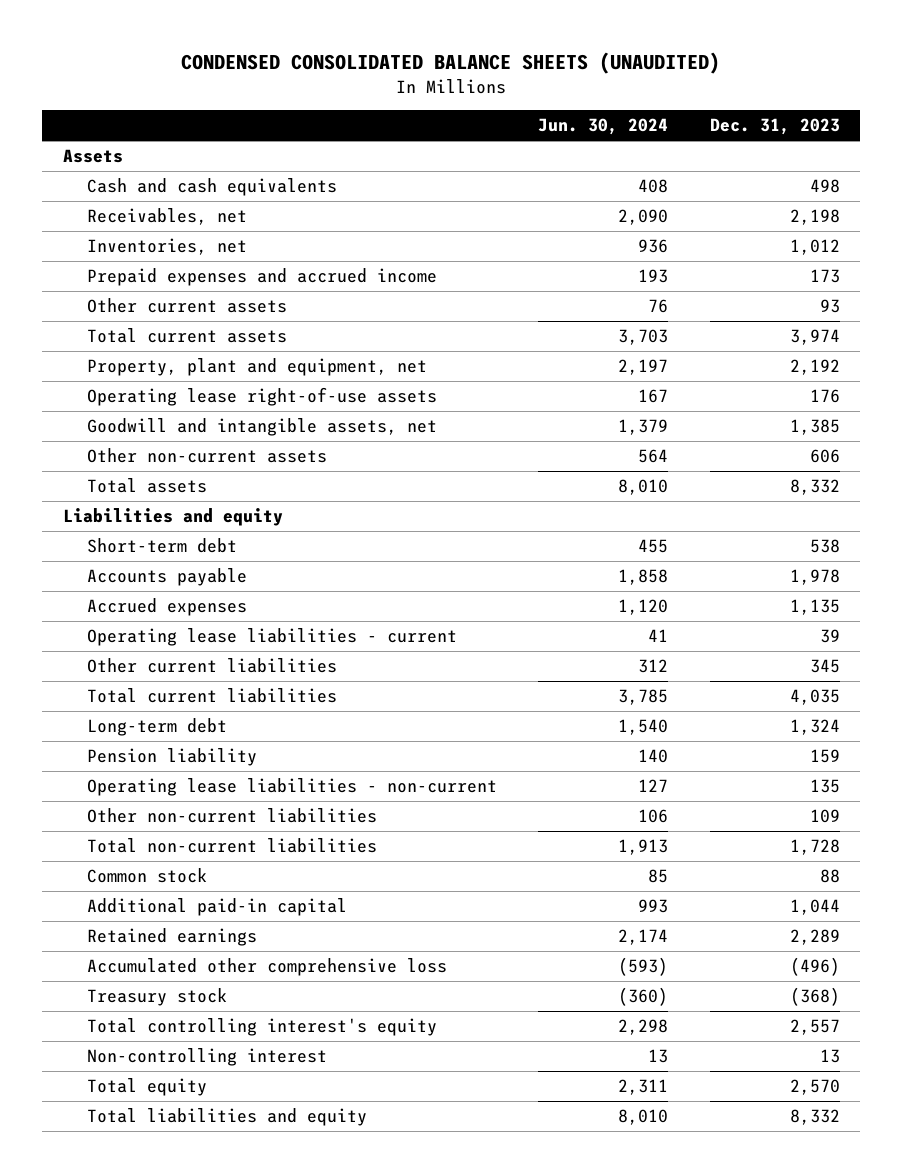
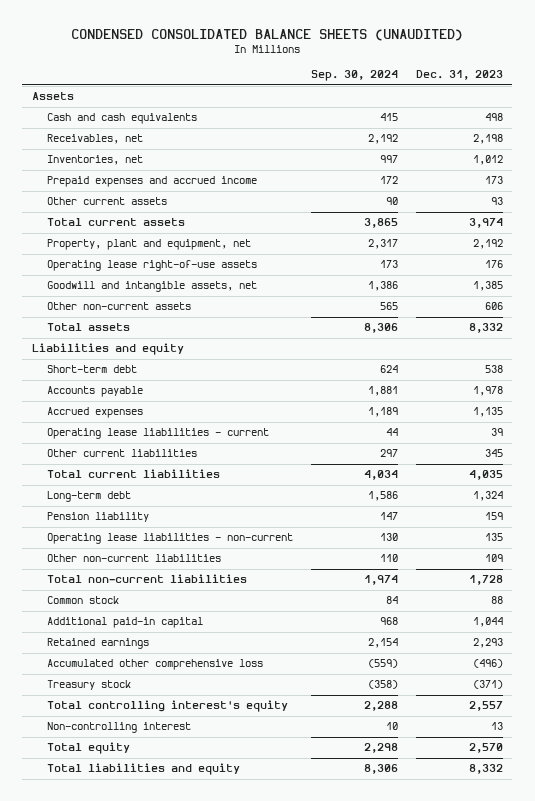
- | Jun. 30, 2024 | Dec. 31, 2023
+ | Sep. 30, 2024 | Dec. 31, 2023
- Retained earnings | 2,174 | 2,289
+ Retained earnings | 2,154 | 2,293
- Treasury stock | (360) | (368)
+ Treasury stock | (358) | (371)

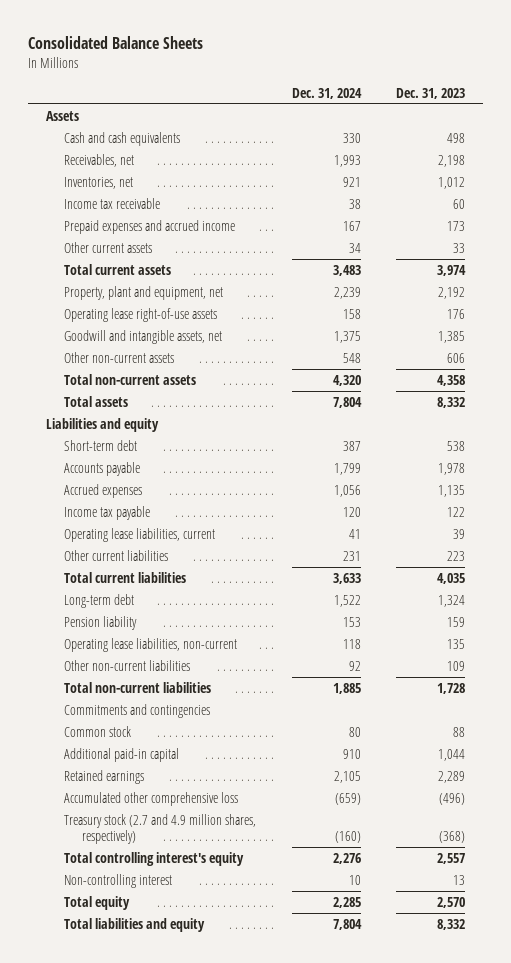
- CONDENSED CONSOLIDATED BALANCE SHEETS (UNAUDITED)
+ Consolidated Balance Sheets
- | Sep. 30, 2024 | Dec. 31, 2023
+ | Dec. 31, 2024 | Dec. 31, 2023
+ Income tax receivable | 38 | 60
- Other current assets | 90 | 93
+ Other current assets | 34 | 33
+ Total non-current assets | 4,320 | 4,358
- Operating lease liabilities - current | 44 | 39
- Other current liabilities | 297 | 345
+ Income tax payable | 120 | 122
+ Operating lease liabilities, current | 41 | 39
+ Other current liabilities | 231 | 223
- Operating lease liabilities - non-current | 130 | 135
+ Operating lease liabilities, non-current | 118 | 135
+ Commitments and contingencies
- Retained earnings | 2,154 | 2,293
+ Retained earnings | 2,105 | 2,289
- Treasury stock | (358) | (371)
+ Treasury stock (2.7 and 4.9 million shares, respectively) | (160) | (368)

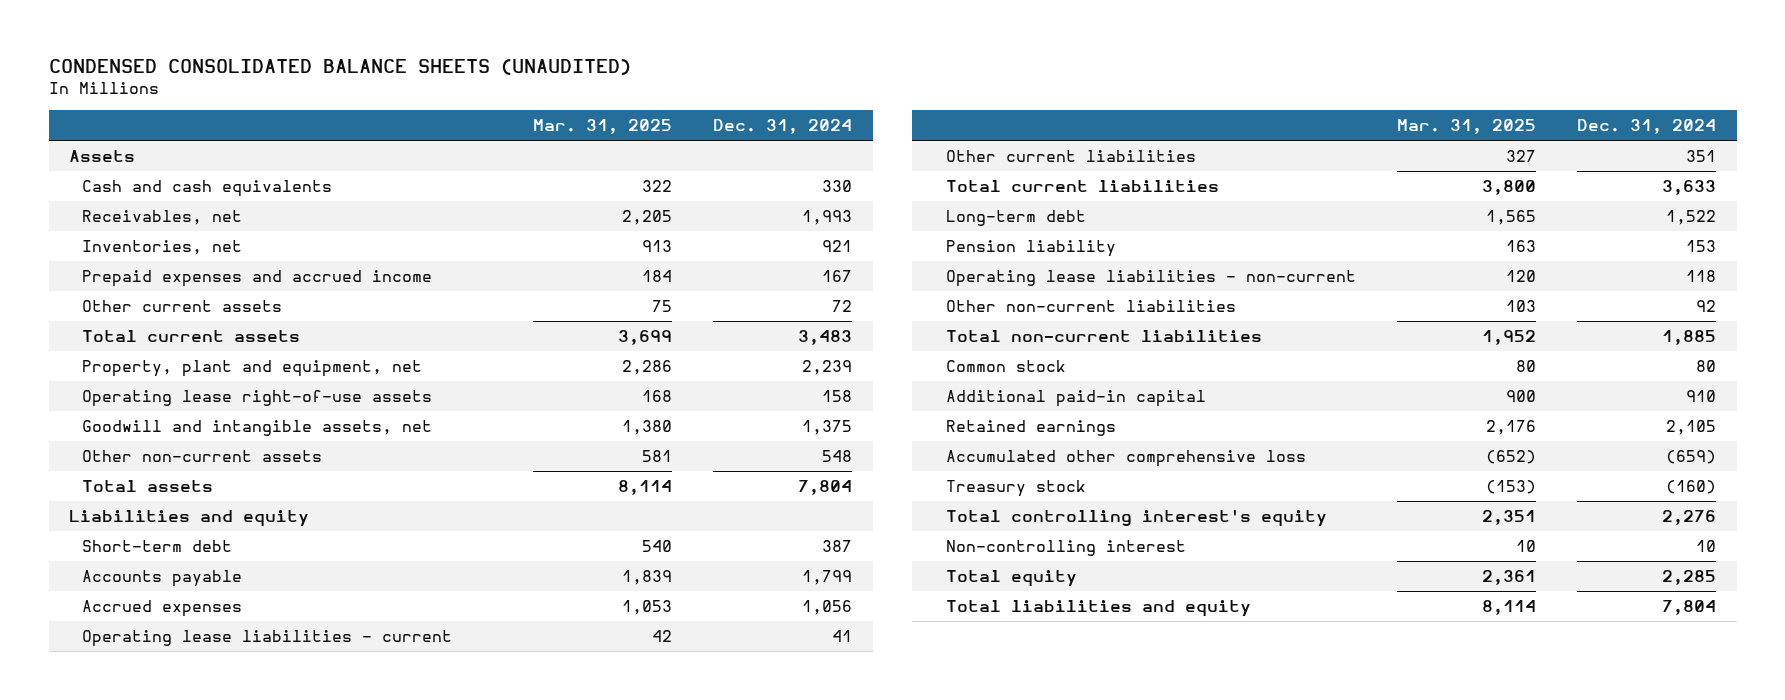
- Consolidated Balance Sheets
+ CONDENSED CONSOLIDATED BALANCE SHEETS (UNAUDITED)
- | Dec. 31, 2024 | Dec. 31, 2023
+ | Mar. 31, 2025 | Dec. 31, 2024
- Income tax receivable | 38 | 60
- Other current assets | 34 | 33
+ Other current assets | 75 | 72
- Total non-current assets | 4,320 | 4,358
- Income tax payable | 120 | 122
- Operating lease liabilities, current | 41 | 39
- Other current liabilities | 231 | 223
+ Operating lease liabilities - current | 42 | 41
+ Other current liabilities | 327 | 351
- Operating lease liabilities, non-current | 118 | 135
+ Operating lease liabilities - non-current | 120 | 118
- Commitments and contingencies
- Treasury stock (2.7 and 4.9 million shares, respectively) | (160) | (368)
+ Treasury stock | (153) | (160)

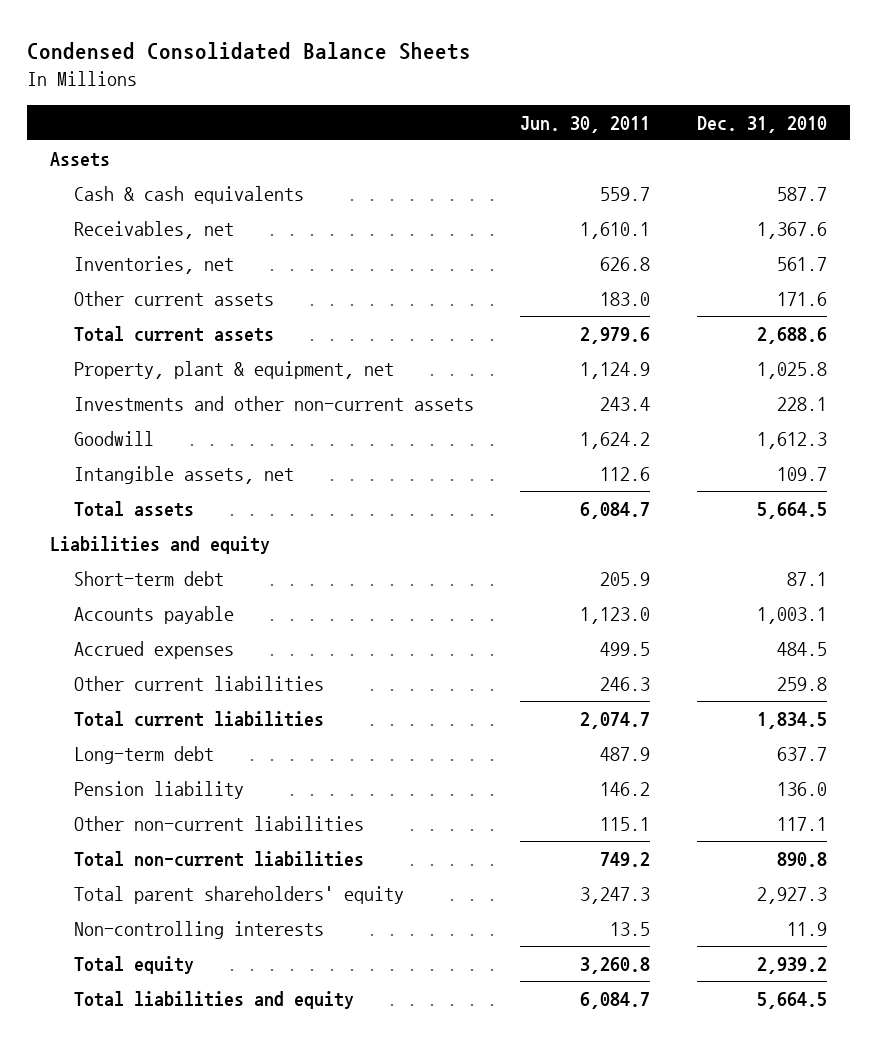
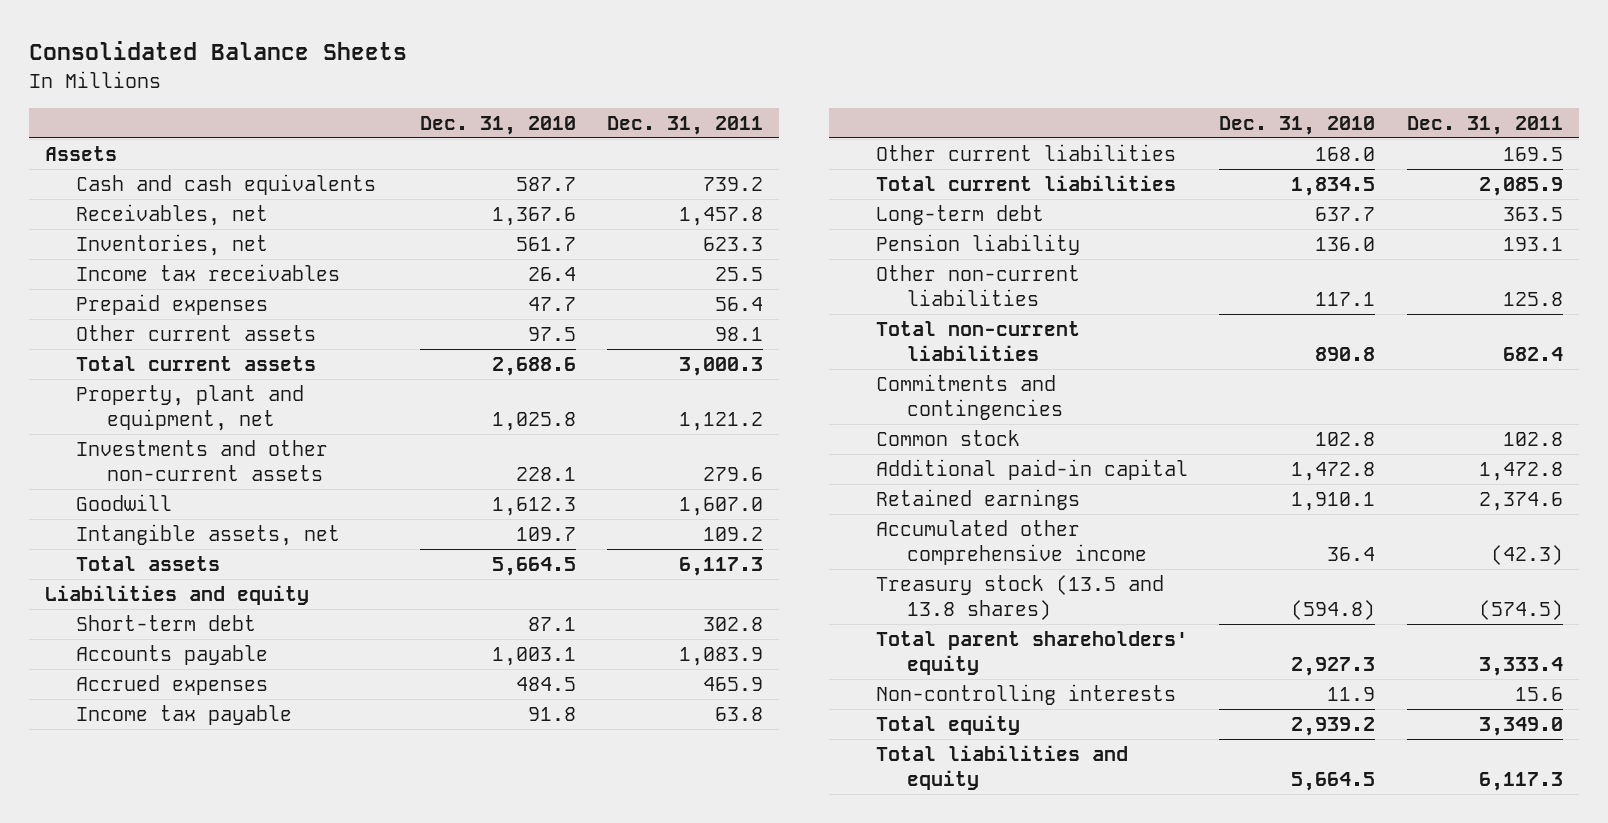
- Condensed Consolidated Balance Sheets
+ Consolidated Balance Sheets
- | Jun. 30, 2011 | Dec. 31, 2010
+ | Dec. 31, 2010 | Dec. 31, 2011
- Cash & cash equivalents | 559.7 | 587.7
+ Cash and cash equivalents | 587.7 | 739.2
- Other current assets | 183.0 | 171.6
+ Income tax receivables | 26.4 | 25.5
+ Prepaid expenses | 47.7 | 56.4
+ Other current assets | 97.5 | 98.1
- Property, plant & equipment, net | 1,124.9 | 1,025.8
+ Property, plant and equipment, net | 1,025.8 | 1,121.2
- Other current liabilities | 246.3 | 259.8
+ Income tax payable | 91.8 | 63.8
+ Other current liabilities | 168.0 | 169.5
+ Commitments and contingencies
+ Common stock | 102.8 | 102.8
+ Additional paid-in capital | 1,472.8 | 1,472.8
+ Retained earnings | 1,910.1 | 2,374.6
+ Accumulated other comprehensive income | 36.4 | (42.3)
+ Treasury stock (13.5 and 13.8 shares) | (594.8) | (574.5)

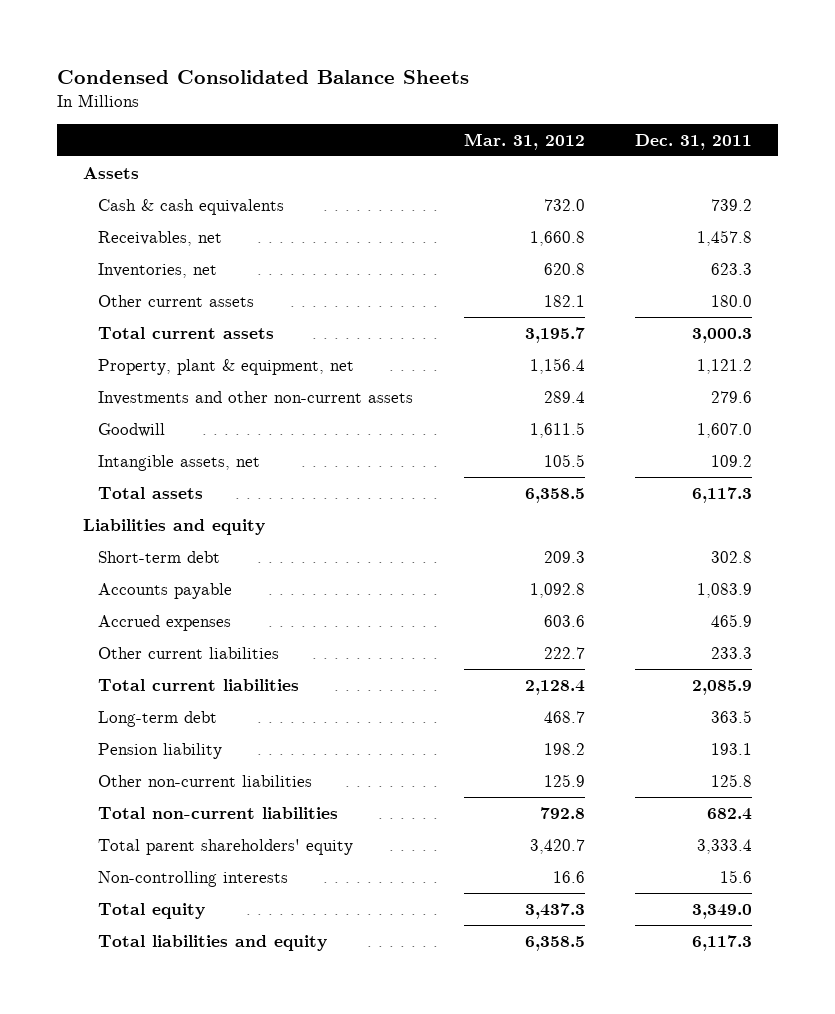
- Consolidated Balance Sheets
+ Condensed Consolidated Balance Sheets
- | Dec. 31, 2010 | Dec. 31, 2011
+ | Mar. 31, 2012 | Dec. 31, 2011
- Cash and cash equivalents | 587.7 | 739.2
+ Cash & cash equivalents | 732.0 | 739.2
- Income tax receivables | 26.4 | 25.5
- Prepaid expenses | 47.7 | 56.4
- Other current assets | 97.5 | 98.1
+ Other current assets | 182.1 | 180.0
- Property, plant and equipment, net | 1,025.8 | 1,121.2
+ Property, plant & equipment, net | 1,156.4 | 1,121.2
- Income tax payable | 91.8 | 63.8
- Other current liabilities | 168.0 | 169.5
+ Other current liabilities | 222.7 | 233.3
- Commitments and contingencies
- Common stock | 102.8 | 102.8
- Additional paid-in capital | 1,472.8 | 1,472.8
- Retained earnings | 1,910.1 | 2,374.6
- Accumulated other comprehensive income | 36.4 | (42.3)
- Treasury stock (13.5 and 13.8 shares) | (594.8) | (574.5)

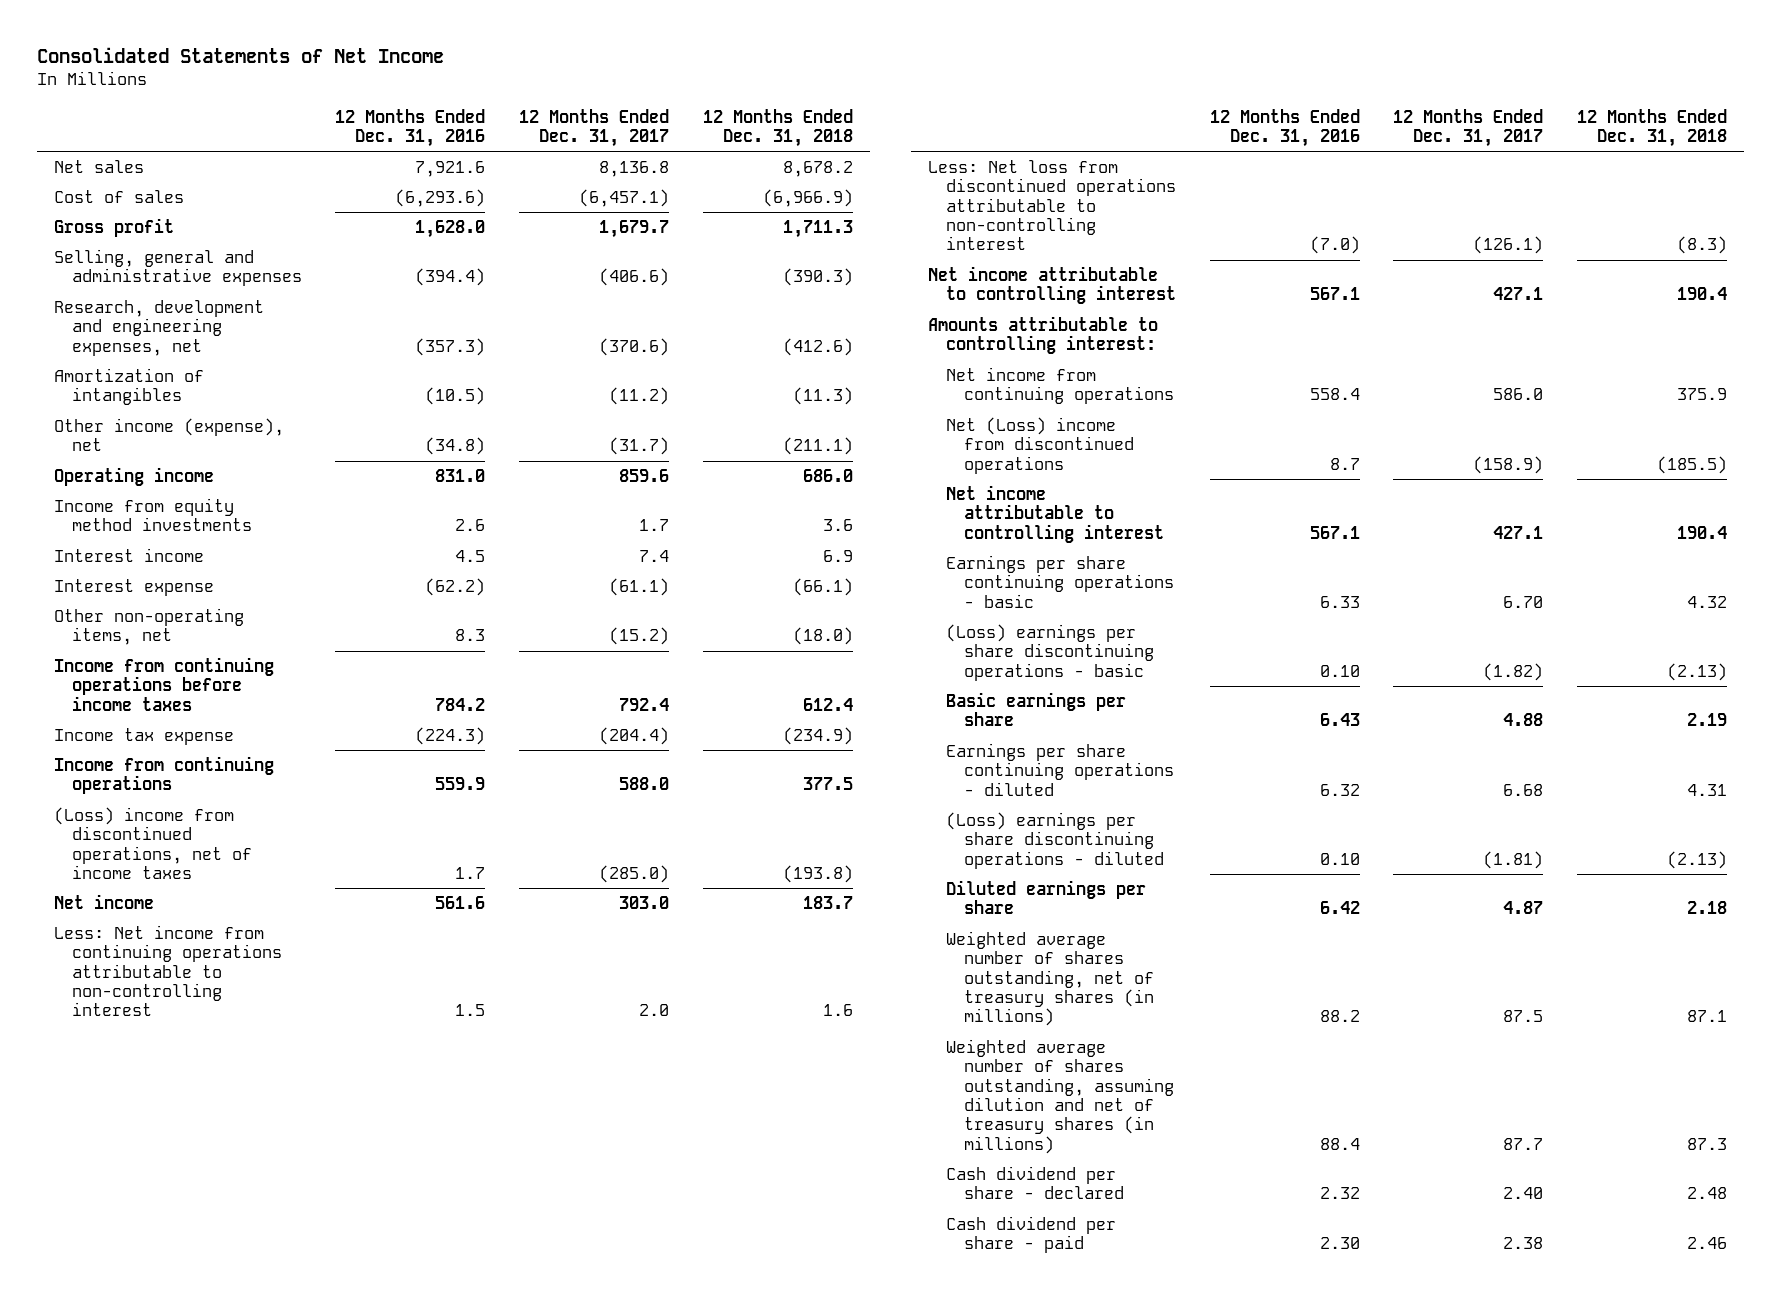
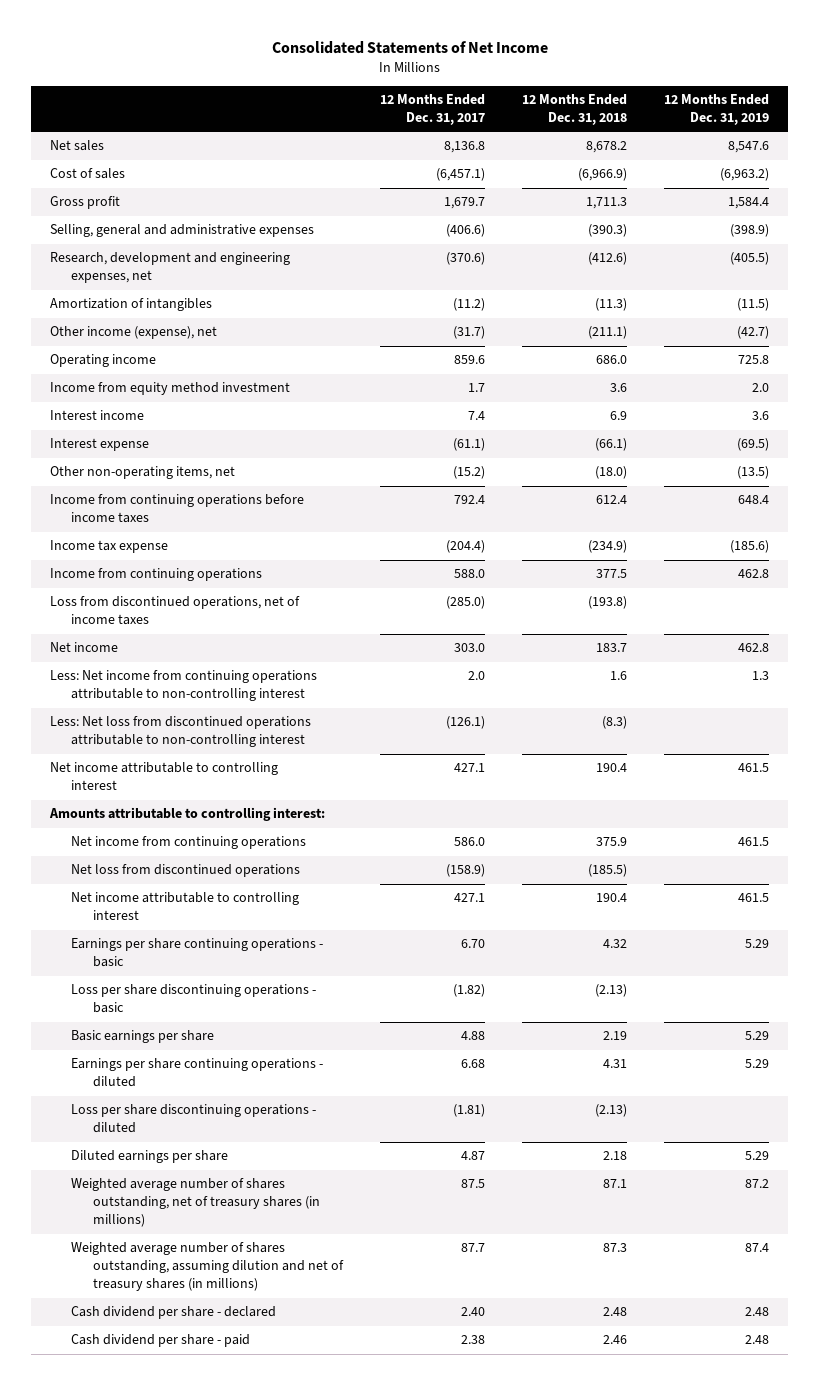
- | 12 Months Ended Dec. 31, 2016 | 12 Months Ended Dec. 31, 2017 | 12 Months Ended Dec. 31, 2018
+ | 12 Months Ended Dec. 31, 2017 | 12 Months Ended Dec. 31, 2018 | 12 Months Ended Dec. 31, 2019
- Income from equity method investments | 2.6 | 1.7 | 3.6
+ Income from equity method investment | 1.7 | 3.6 | 2.0
- (Loss) income from discontinued operations, net of income taxes | 1.7 | (285.0) | (193.8)
+ Loss from discontinued operations, net of income taxes | (285.0) | (193.8) |
- Net (Loss) income from discontinued operations | 8.7 | (158.9) | (185.5)
+ Net loss from discontinued operations | (158.9) | (185.5) |
- (Loss) earnings per share discontinuing operations - basic | 0.10 | (1.82) | (2.13)
+ Loss per share discontinuing operations - basic | (1.82) | (2.13) |
- (Loss) earnings per share discontinuing operations - diluted | 0.10 | (1.81) | (2.13)
+ Loss per share discontinuing operations - diluted | (1.81) | (2.13) |

